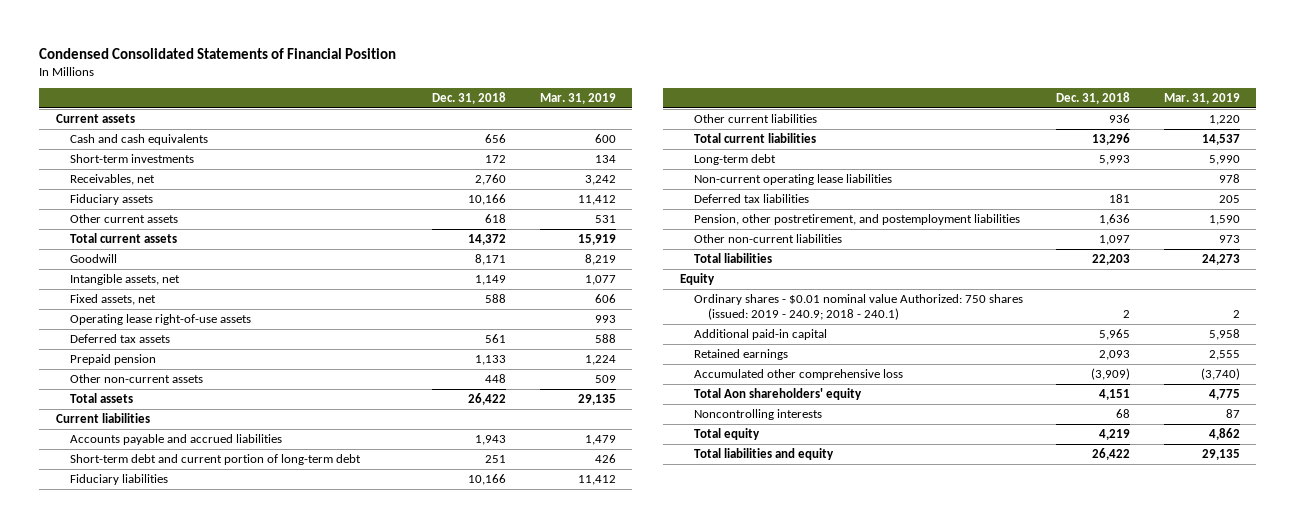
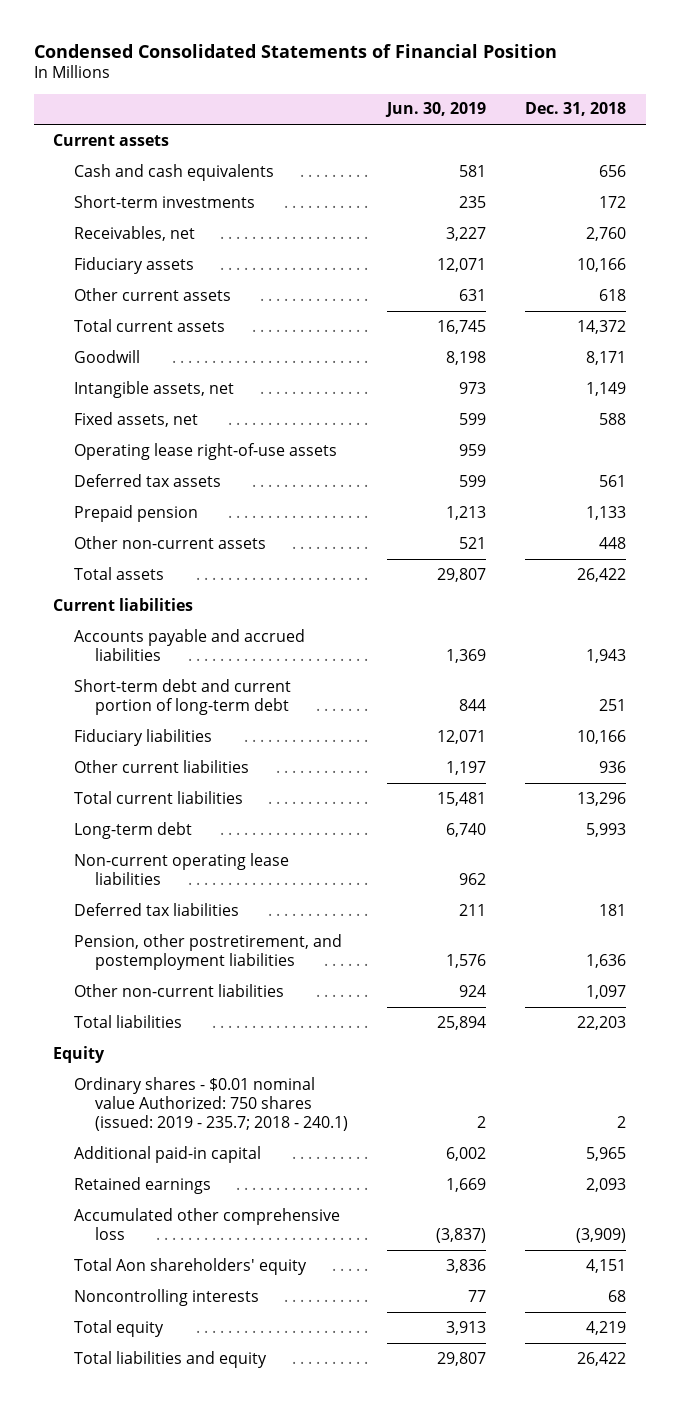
- | Dec. 31, 2018 | Mar. 31, 2019
+ | Jun. 30, 2019 | Dec. 31, 2018
- Ordinary shares - $0.01 nominal value Authorized: 750 shares (issued: 2019 - 240.9; 2018 - 240.1) | 2 | 2
+ Ordinary shares - $0.01 nominal value Authorized: 750 shares (issued: 2019 - 235.7; 2018 - 240.1) | 2 | 2

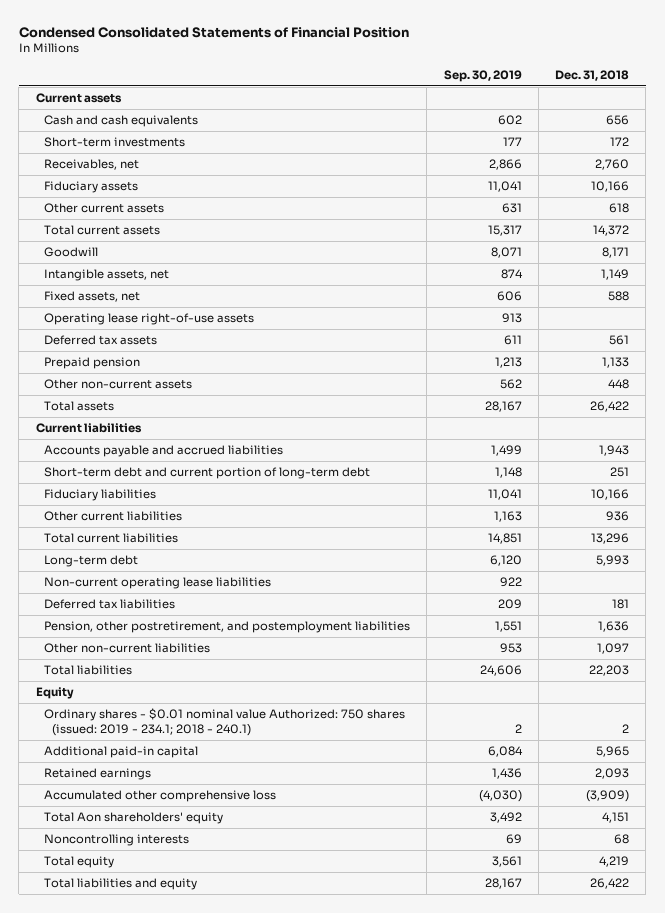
- | Jun. 30, 2019 | Dec. 31, 2018
+ | Sep. 30, 2019 | Dec. 31, 2018
- Ordinary shares - $0.01 nominal value Authorized: 750 shares (issued: 2019 - 235.7; 2018 - 240.1) | 2 | 2
+ Ordinary shares - $0.01 nominal value Authorized: 750 shares (issued: 2019 - 234.1; 2018 - 240.1) | 2 | 2

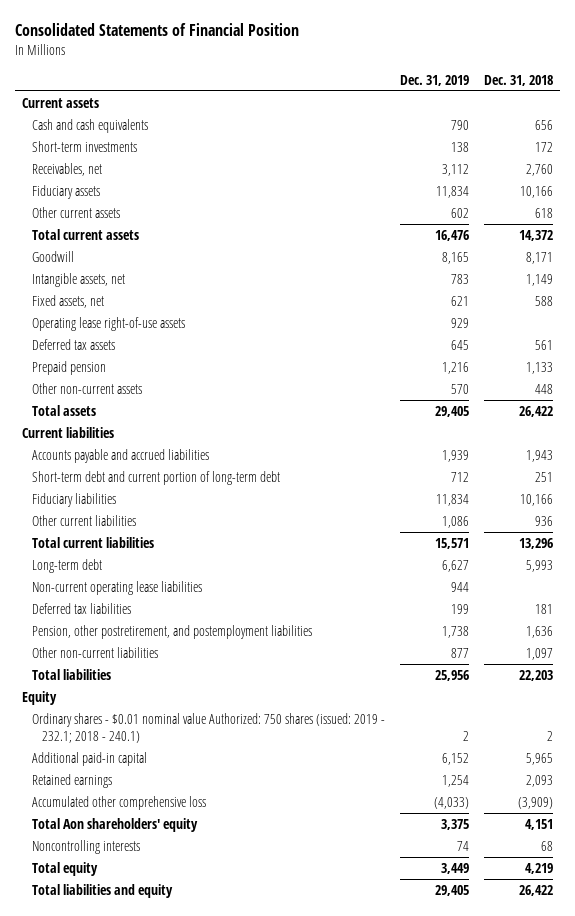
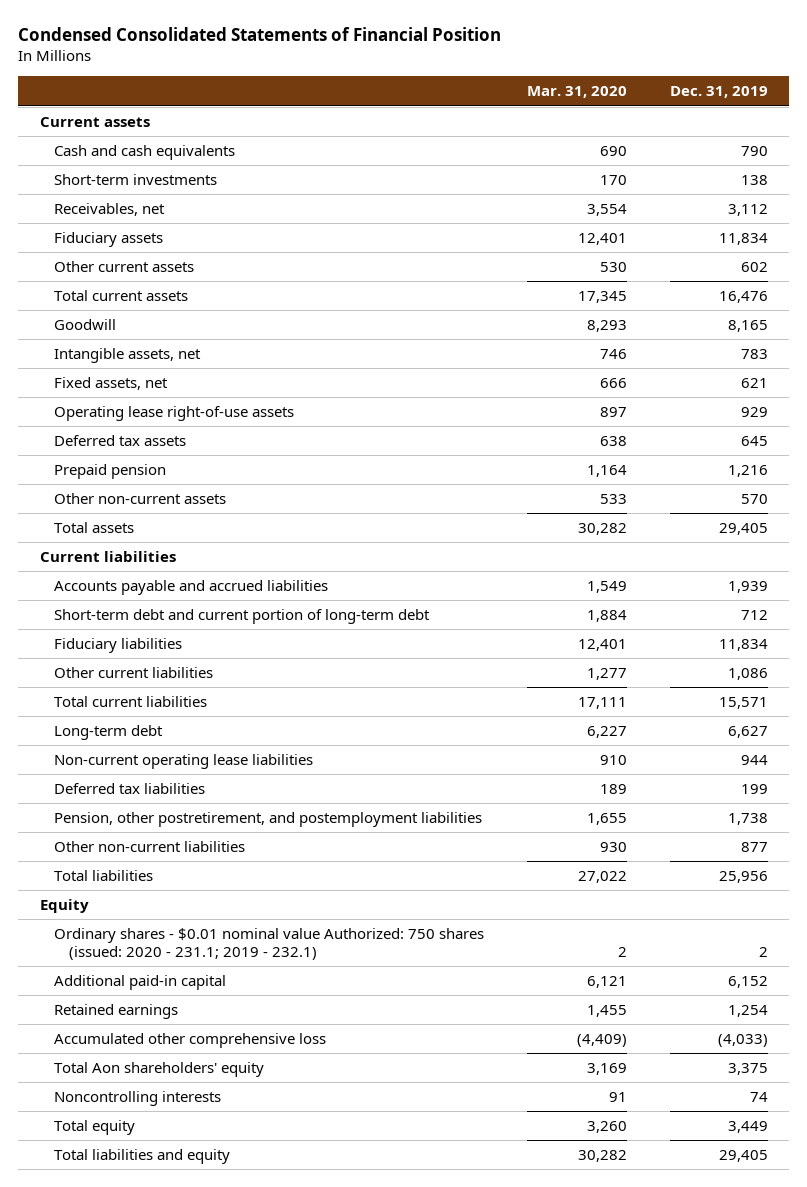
- Consolidated Statements of Financial Position
+ Condensed Consolidated Statements of Financial Position
- | Dec. 31, 2019 | Dec. 31, 2018
+ | Mar. 31, 2020 | Dec. 31, 2019
- Ordinary shares - $0.01 nominal value Authorized: 750 shares (issued: 2019 - 232.1; 2018 - 240.1) | 2 | 2
+ Ordinary shares - $0.01 nominal value Authorized: 750 shares (issued: 2020 - 231.1; 2019 - 232.1) | 2 | 2

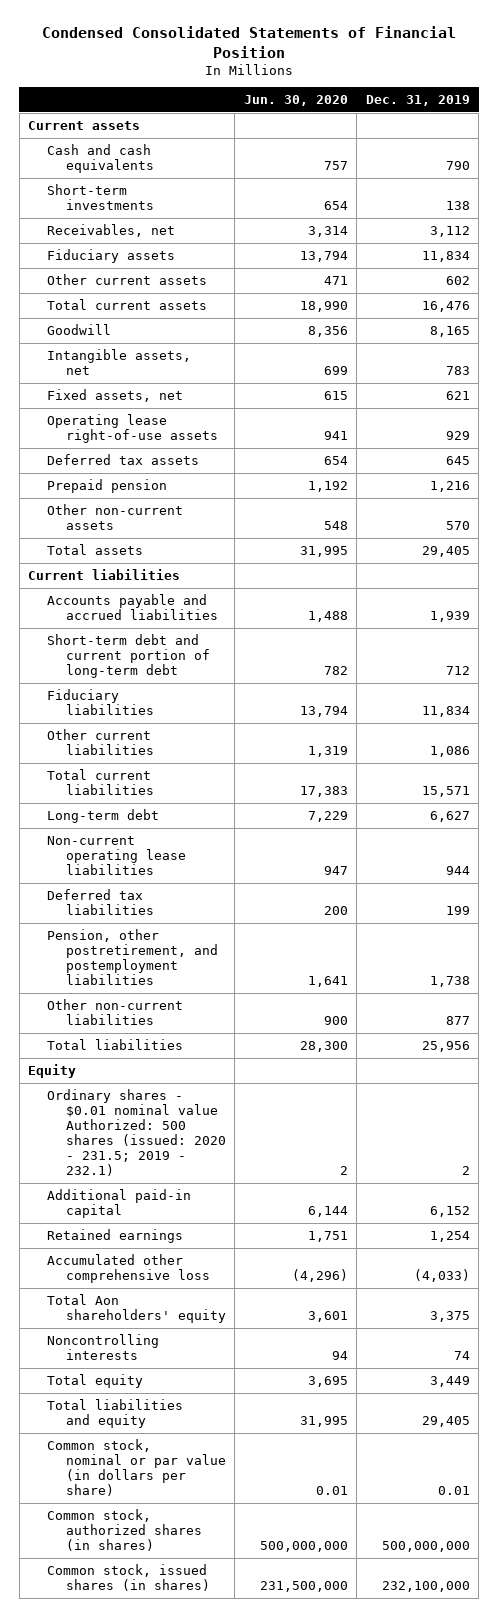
- | Mar. 31, 2020 | Dec. 31, 2019
+ | Jun. 30, 2020 | Dec. 31, 2019
- Ordinary shares - $0.01 nominal value Authorized: 750 shares (issued: 2020 - 231.1; 2019 - 232.1) | 2 | 2
+ Ordinary shares - $0.01 nominal value Authorized: 500 shares (issued: 2020 - 231.5; 2019 - 232.1) | 2 | 2
+ Common stock, nominal or par value (in dollars per share) | 0.01 | 0.01
+ Common stock, authorized shares (in shares) | 500,000,000 | 500,000,000
+ Common stock, issued shares (in shares) | 231,500,000 | 232,100,000

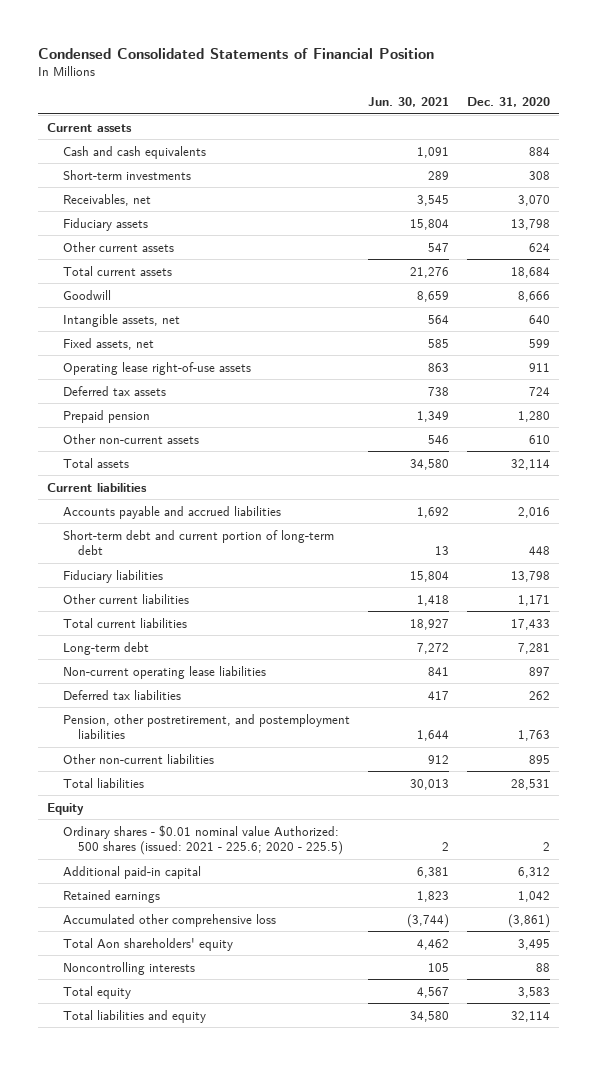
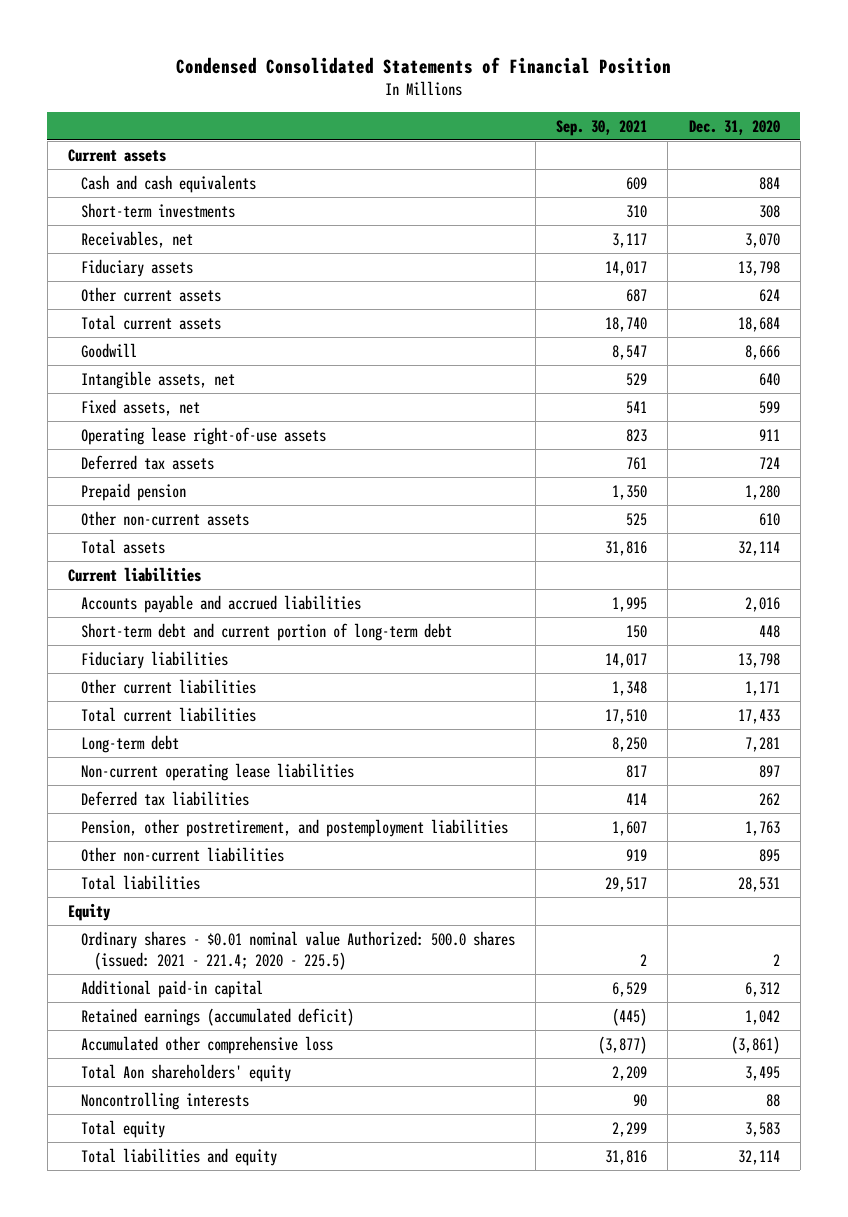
- | Jun. 30, 2021 | Dec. 31, 2020
+ | Sep. 30, 2021 | Dec. 31, 2020
- Ordinary shares - $0.01 nominal value Authorized: 500 shares (issued: 2021 - 225.6; 2020 - 225.5) | 2 | 2
+ Ordinary shares - $0.01 nominal value Authorized: 500.0 shares (issued: 2021 - 221.4; 2020 - 225.5) | 2 | 2
- Retained earnings | 1,823 | 1,042
+ Retained earnings (accumulated deficit) | (445) | 1,042

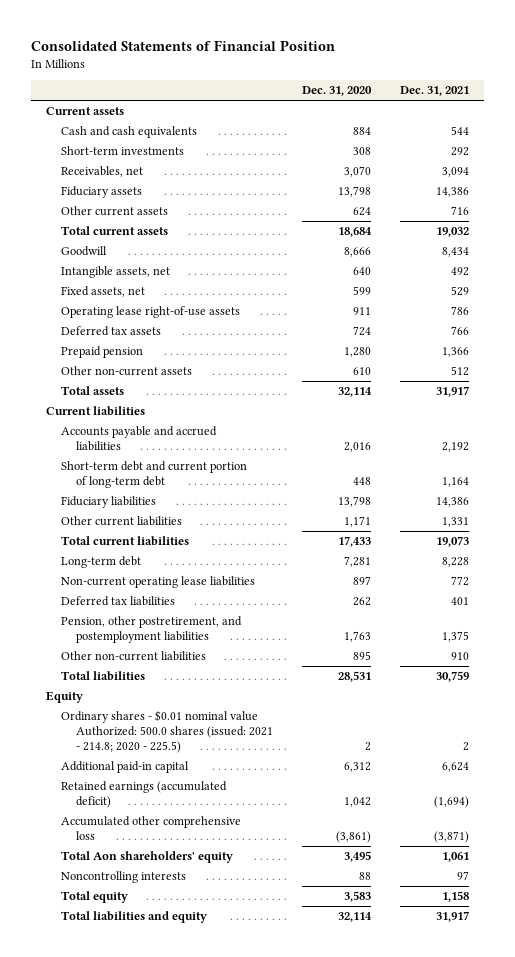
- Condensed Consolidated Statements of Financial Position
+ Consolidated Statements of Financial Position
- | Sep. 30, 2021 | Dec. 31, 2020
+ | Dec. 31, 2020 | Dec. 31, 2021
- Ordinary shares - $0.01 nominal value Authorized: 500.0 shares (issued: 2021 - 221.4; 2020 - 225.5) | 2 | 2
+ Ordinary shares - $0.01 nominal value Authorized: 500.0 shares (issued: 2021 - 214.8; 2020 - 225.5) | 2 | 2

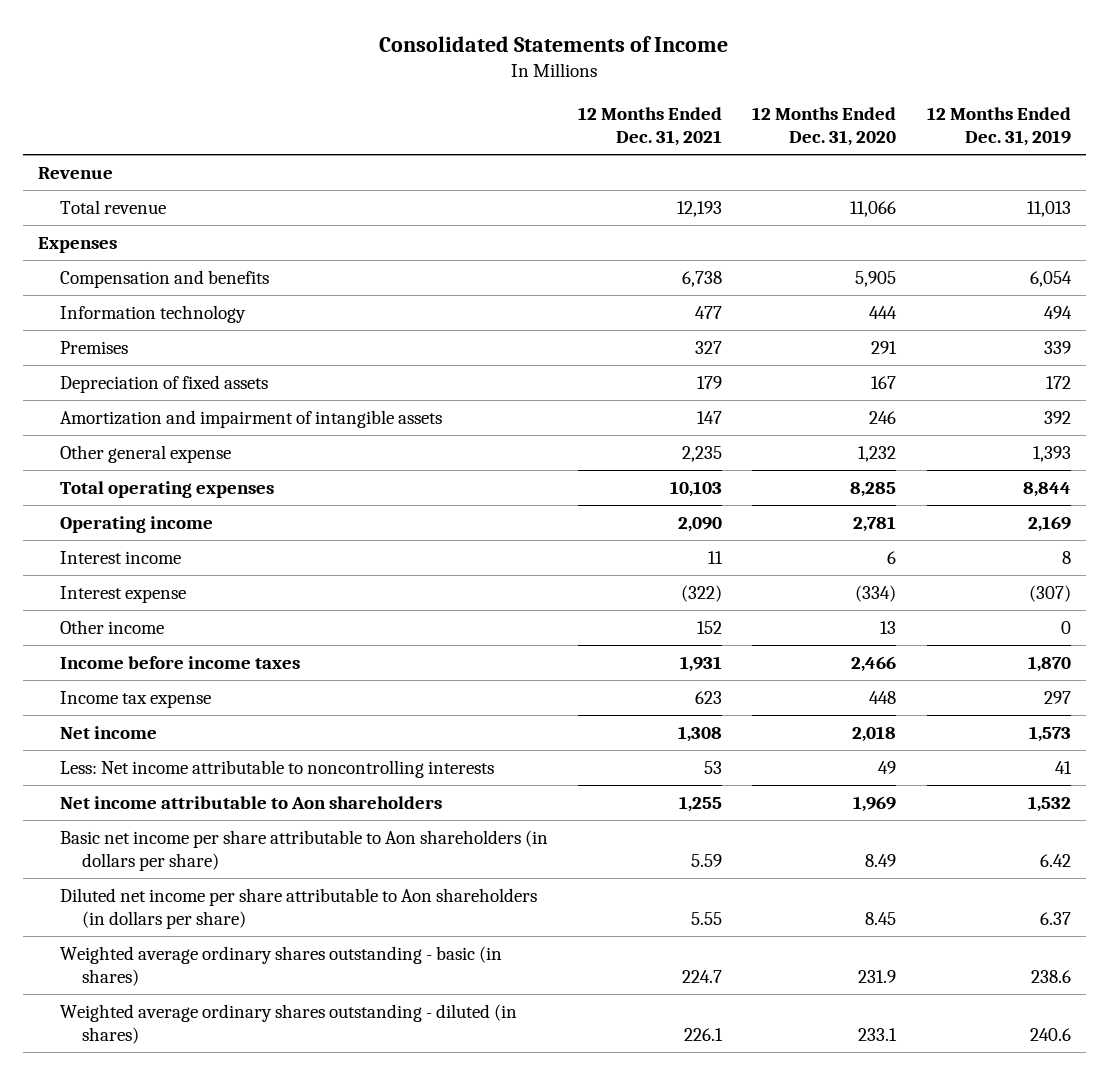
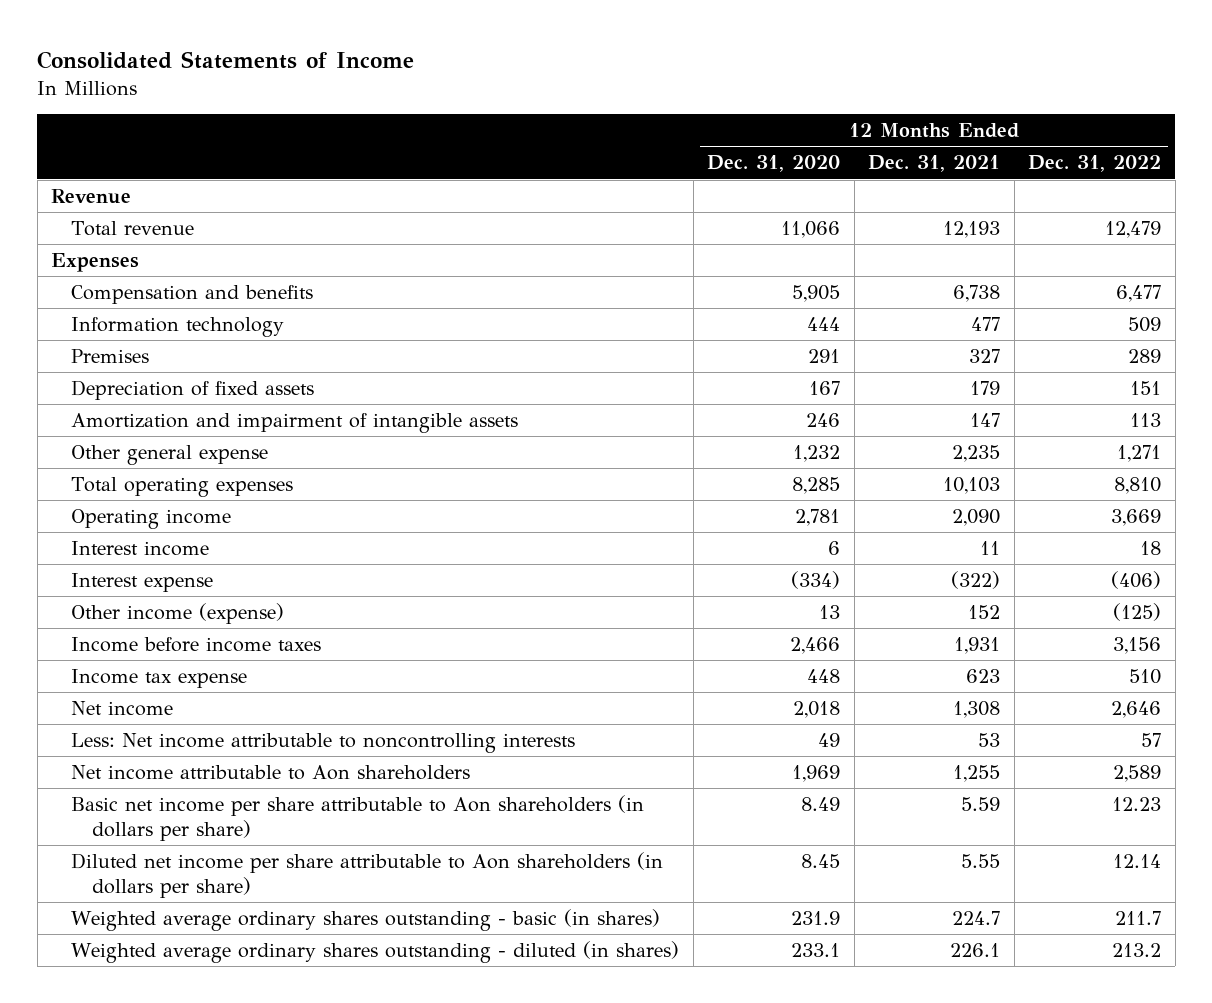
- | 12 Months Ended Dec. 31, 2021 | 12 Months Ended Dec. 31, 2020 | 12 Months Ended Dec. 31, 2019
+ | 12 Months Ended Dec. 31, 2020 | 12 Months Ended Dec. 31, 2021 | 12 Months Ended Dec. 31, 2022
- Other income | 152 | 13 | 0
+ Other income (expense) | 13 | 152 | (125)

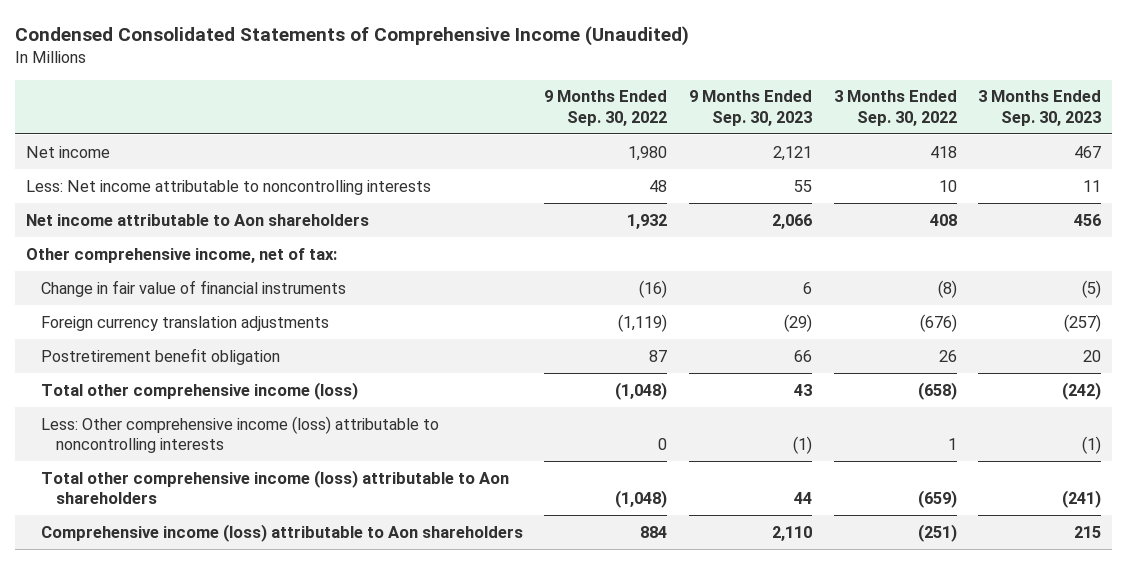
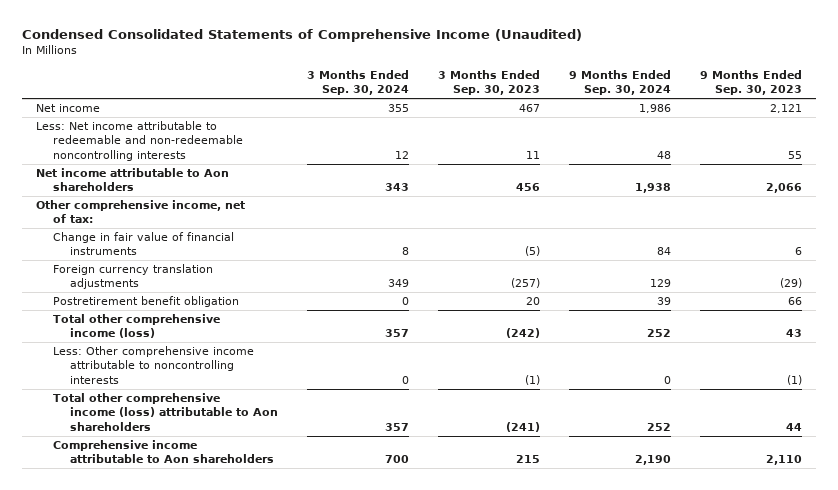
- | 9 Months Ended Sep. 30, 2022 | 9 Months Ended Sep. 30, 2023 | 3 Months Ended Sep. 30, 2022 | 3 Months Ended Sep. 30, 2023
+ | 3 Months Ended Sep. 30, 2024 | 3 Months Ended Sep. 30, 2023 | 9 Months Ended Sep. 30, 2024 | 9 Months Ended Sep. 30, 2023
- Less: Net income attributable to noncontrolling interests | 48 | 55 | 10 | 11
+ Less: Net income attributable to redeemable and non-redeemable noncontrolling interests | 12 | 11 | 48 | 55
- Less: Other comprehensive income (loss) attributable to noncontrolling interests | 0 | (1) | 1 | (1)
+ Less: Other comprehensive income attributable to noncontrolling interests | 0 | (1) | 0 | (1)
- Comprehensive income (loss) attributable to Aon shareholders | 884 | 2,110 | (251) | 215
+ Comprehensive income attributable to Aon shareholders | 700 | 215 | 2,190 | 2,110

